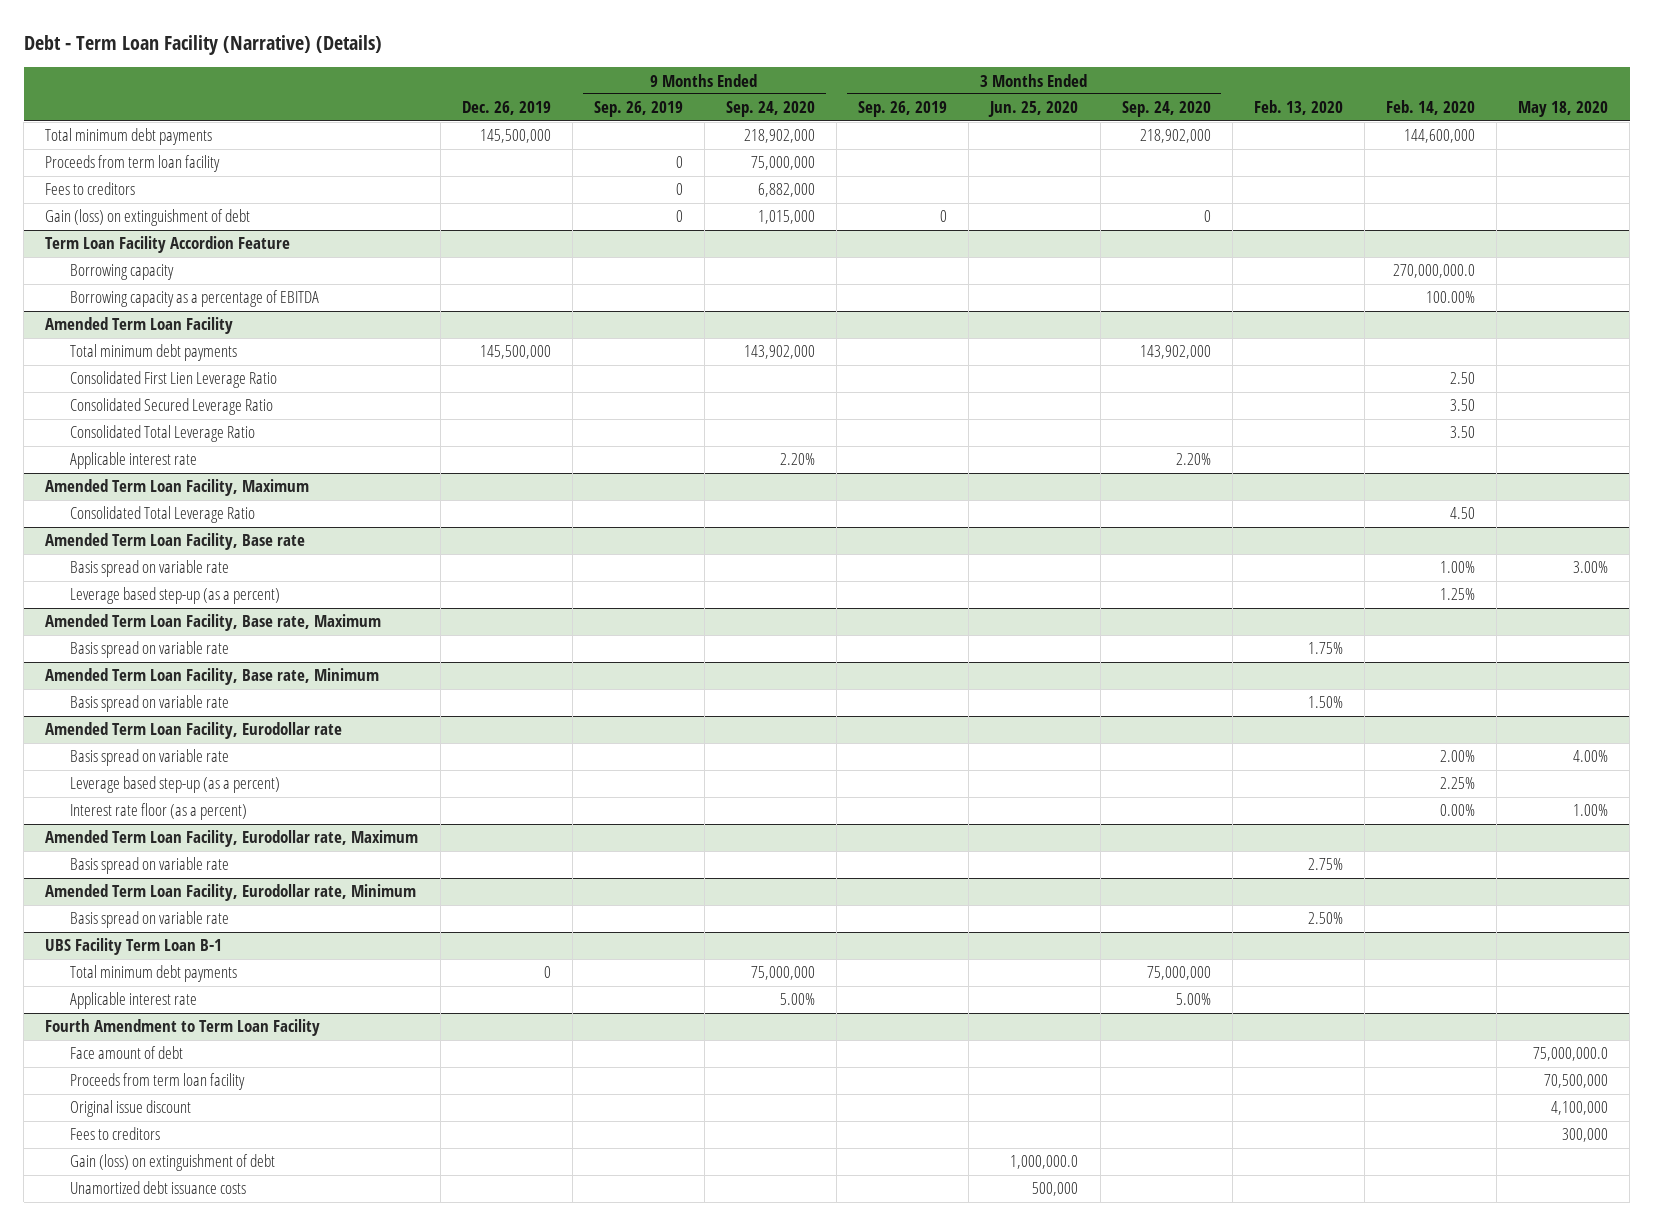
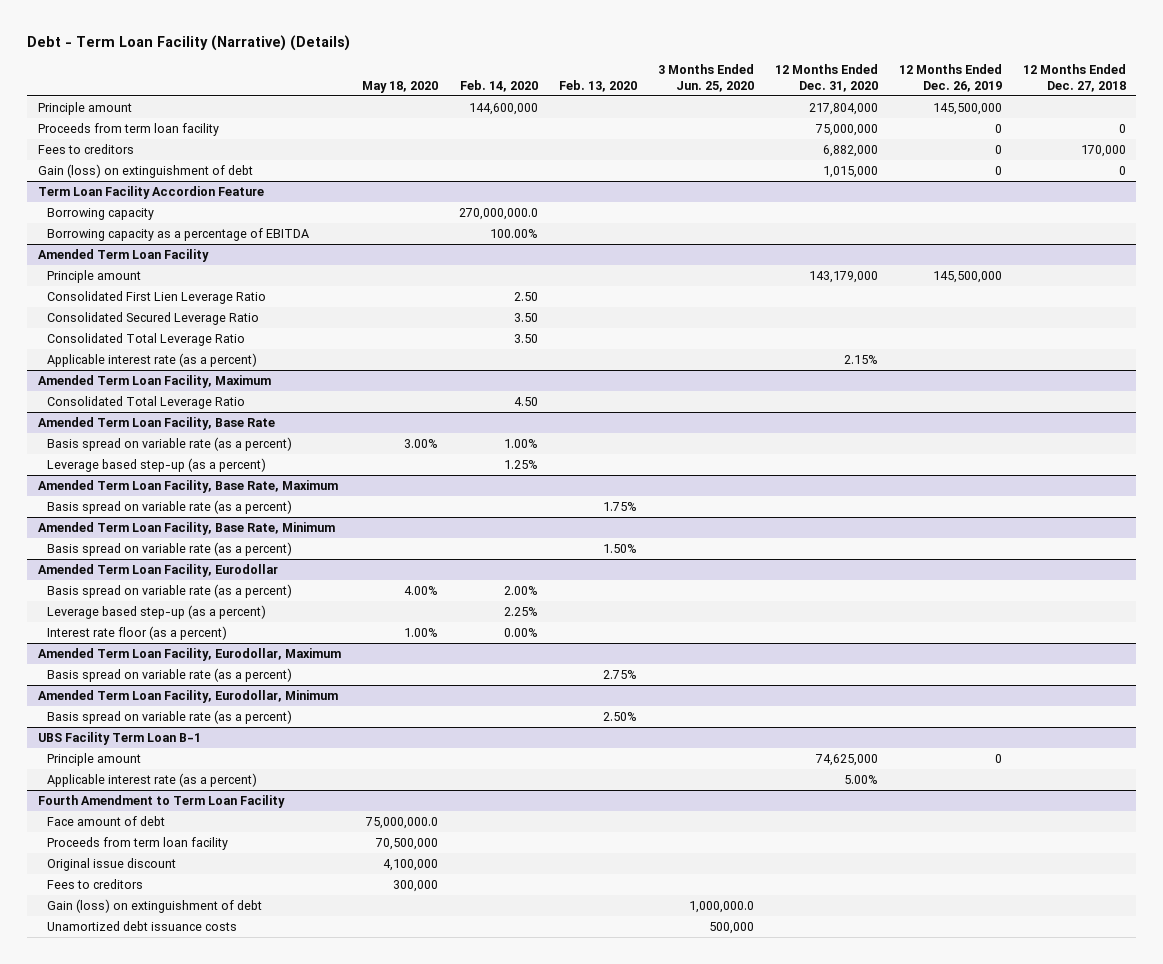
- | Dec. 26, 2019 | 9 Months Ended Sep. 26, 2019 | 9 Months Ended Sep. 24, 2020 | 3 Months Ended Sep. 26, 2019 | 3 Months Ended Jun. 25, 2020 | 3 Months Ended Sep. 24, 2020 | Feb. 13, 2020 | Feb. 14, 2020 | May 18, 2020
+ | May 18, 2020 | Feb. 14, 2020 | Feb. 13, 2020 | 3 Months Ended Jun. 25, 2020 | 12 Months Ended Dec. 31, 2020 | 12 Months Ended Dec. 26, 2019 | 12 Months Ended Dec. 27, 2018
- Total minimum debt payments | 145,500,000 | | 218,902,000 | | | 218,902,000 | | 144,600,000 |
+ Principle amount | | 144,600,000 | | | 217,804,000 | 145,500,000 |
@ Amended Term Loan Facility
- Total minimum debt payments | 145,500,000 | | 143,902,000 | | | 143,902,000 | | |
+ Principle amount | | | | | 143,179,000 | 145,500,000 |
- Applicable interest rate | | | 2.20% | | | 2.20% | | |
+ Applicable interest rate (as a percent) | | | | | 2.15% | |
- Amended Term Loan Facility, Base rate
- Basis spread on variable rate | | | | | | | | 1.00% | 3.00%
+ Amended Term Loan Facility, Base Rate
+ Basis spread on variable rate (as a percent) | 3.00% | 1.00% | | | | |
- Amended Term Loan Facility, Base rate, Maximum
- Basis spread on variable rate | | | | | | | 1.75% | |
- Amended Term Loan Facility, Base rate, Minimum
- Basis spread on variable rate | | | | | | | 1.50% | |
- Amended Term Loan Facility, Eurodollar rate
- Basis spread on variable rate | | | | | | | | 2.00% | 4.00%
+ Amended Term Loan Facility, Base Rate, Maximum
+ Basis spread on variable rate (as a percent) | | | 1.75% | | | |
+ Amended Term Loan Facility, Base Rate, Minimum
+ Basis spread on variable rate (as a percent) | | | 1.50% | | | |
+ Amended Term Loan Facility, Eurodollar
+ Basis spread on variable rate (as a percent) | 4.00% | 2.00% | | | | |
- Amended Term Loan Facility, Eurodollar rate, Maximum
- Basis spread on variable rate | | | | | | | 2.75% | |
- Amended Term Loan Facility, Eurodollar rate, Minimum
- Basis spread on variable rate | | | | | | | 2.50% | |
+ Amended Term Loan Facility, Eurodollar, Maximum
+ Basis spread on variable rate (as a percent) | | | 2.75% | | | |
+ Amended Term Loan Facility, Eurodollar, Minimum
+ Basis spread on variable rate (as a percent) | | | 2.50% | | | |
@ UBS Facility Term Loan B-1
- Total minimum debt payments | 0 | | 75,000,000 | | | 75,000,000 | | |
- Applicable interest rate | | | 5.00% | | | 5.00% | | |
+ Principle amount | | | | | 74,625,000 | 0 |
+ Applicable interest rate (as a percent) | | | | | 5.00% | |

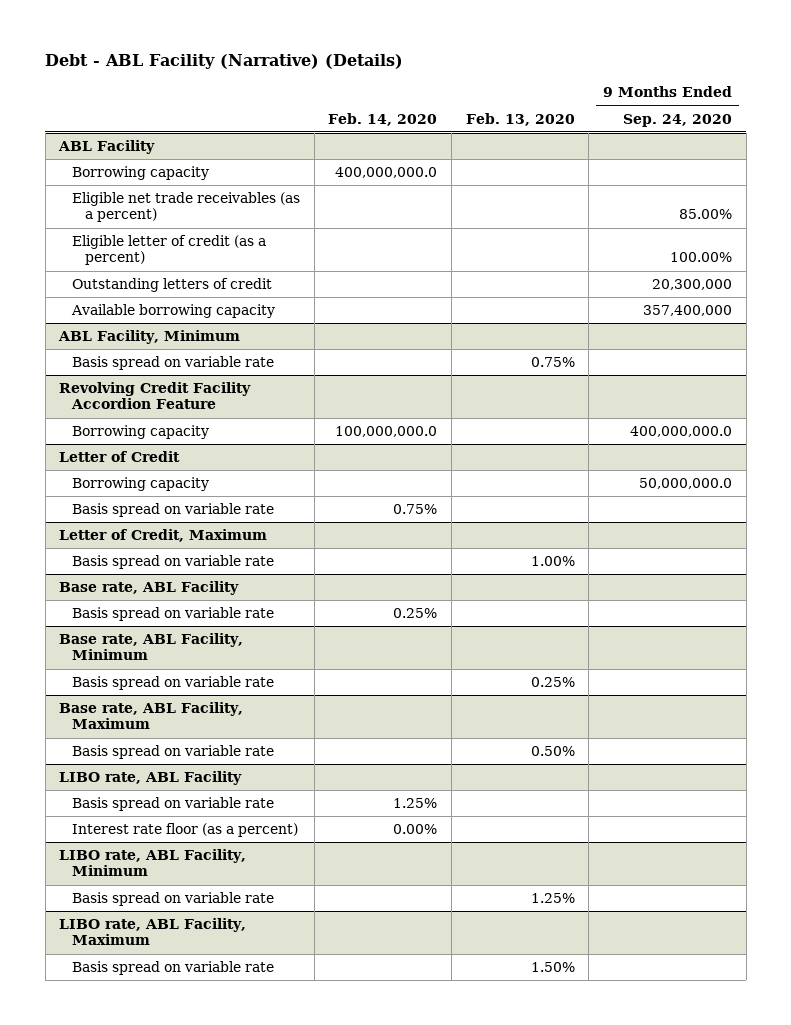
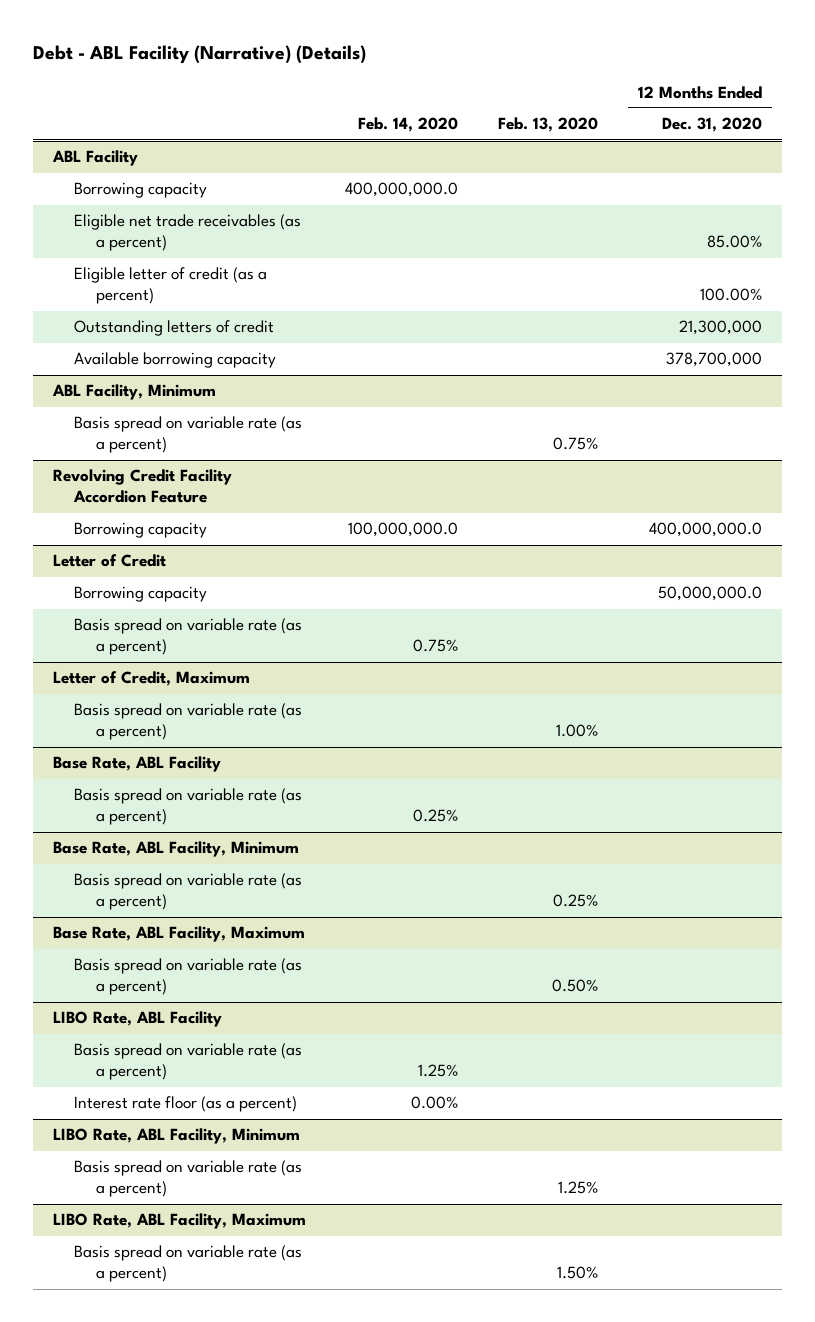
- | Feb. 14, 2020 | Feb. 13, 2020 | 9 Months Ended Sep. 24, 2020
+ | Feb. 14, 2020 | Feb. 13, 2020 | 12 Months Ended Dec. 31, 2020
@ ABL Facility, Minimum
- Basis spread on variable rate | | 0.75% |
+ Basis spread on variable rate (as a percent) | | 0.75% |
@ Letter of Credit
- Basis spread on variable rate | 0.75% | |
+ Basis spread on variable rate (as a percent) | 0.75% | |
@ Letter of Credit, Maximum
- Basis spread on variable rate | | 1.00% |
- Base rate, ABL Facility
- Basis spread on variable rate | 0.25% | |
- Base rate, ABL Facility, Minimum
- Basis spread on variable rate | | 0.25% |
- Base rate, ABL Facility, Maximum
- Basis spread on variable rate | | 0.50% |
- LIBO rate, ABL Facility
- Basis spread on variable rate | 1.25% | |
@ Letter of Credit, Maximum
+ Basis spread on variable rate (as a percent) | | 1.00% |
+ Base Rate, ABL Facility
+ Basis spread on variable rate (as a percent) | 0.25% | |
+ Base Rate, ABL Facility, Minimum
+ Basis spread on variable rate (as a percent) | | 0.25% |
+ Base Rate, ABL Facility, Maximum
+ Basis spread on variable rate (as a percent) | | 0.50% |
+ LIBO Rate, ABL Facility
+ Basis spread on variable rate (as a percent) | 1.25% | |
- LIBO rate, ABL Facility, Minimum
- Basis spread on variable rate | | 1.25% |
- LIBO rate, ABL Facility, Maximum
- Basis spread on variable rate | | 1.50% |
+ LIBO Rate, ABL Facility, Minimum
+ Basis spread on variable rate (as a percent) | | 1.25% |
+ LIBO Rate, ABL Facility, Maximum
+ Basis spread on variable rate (as a percent) | | 1.50% |

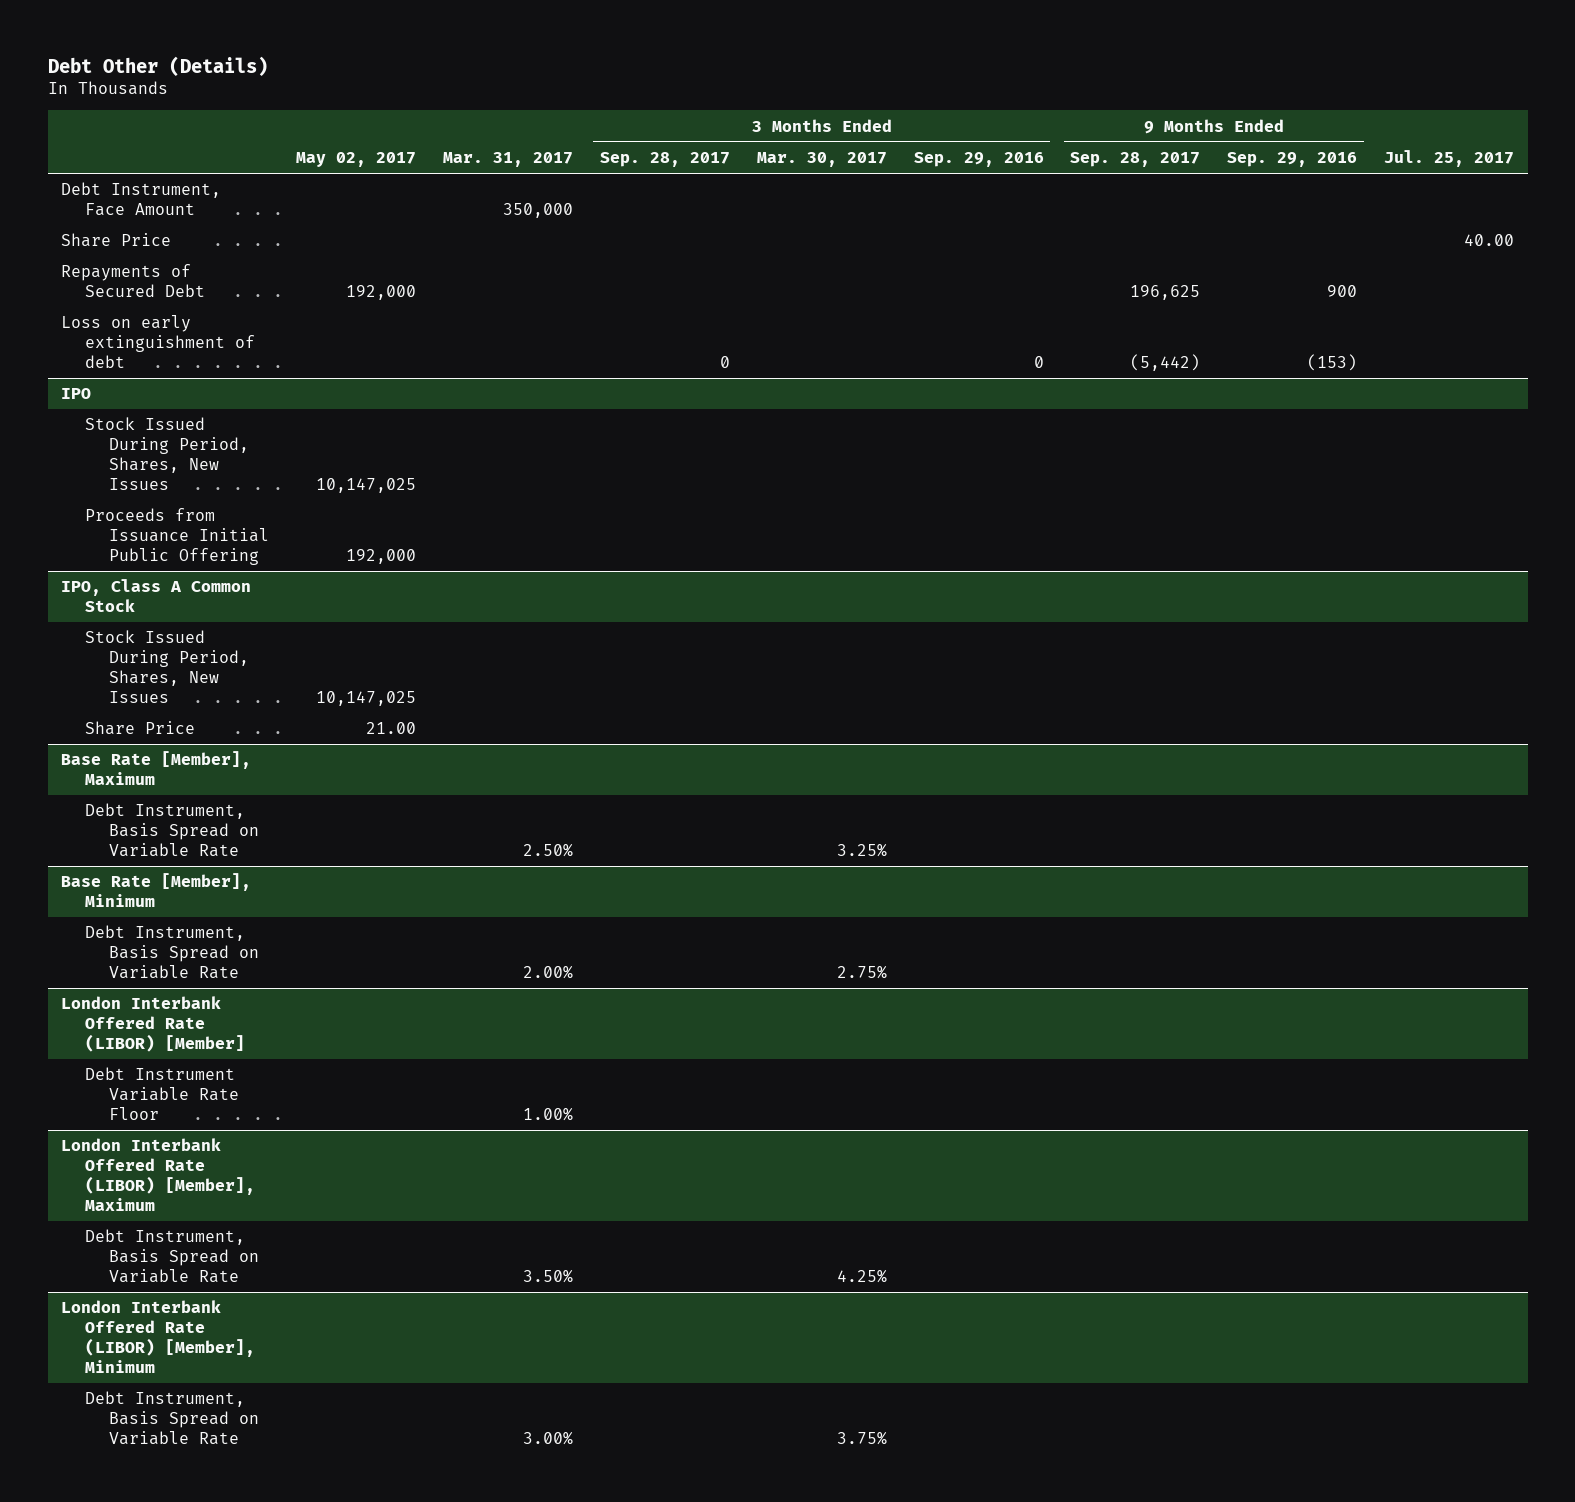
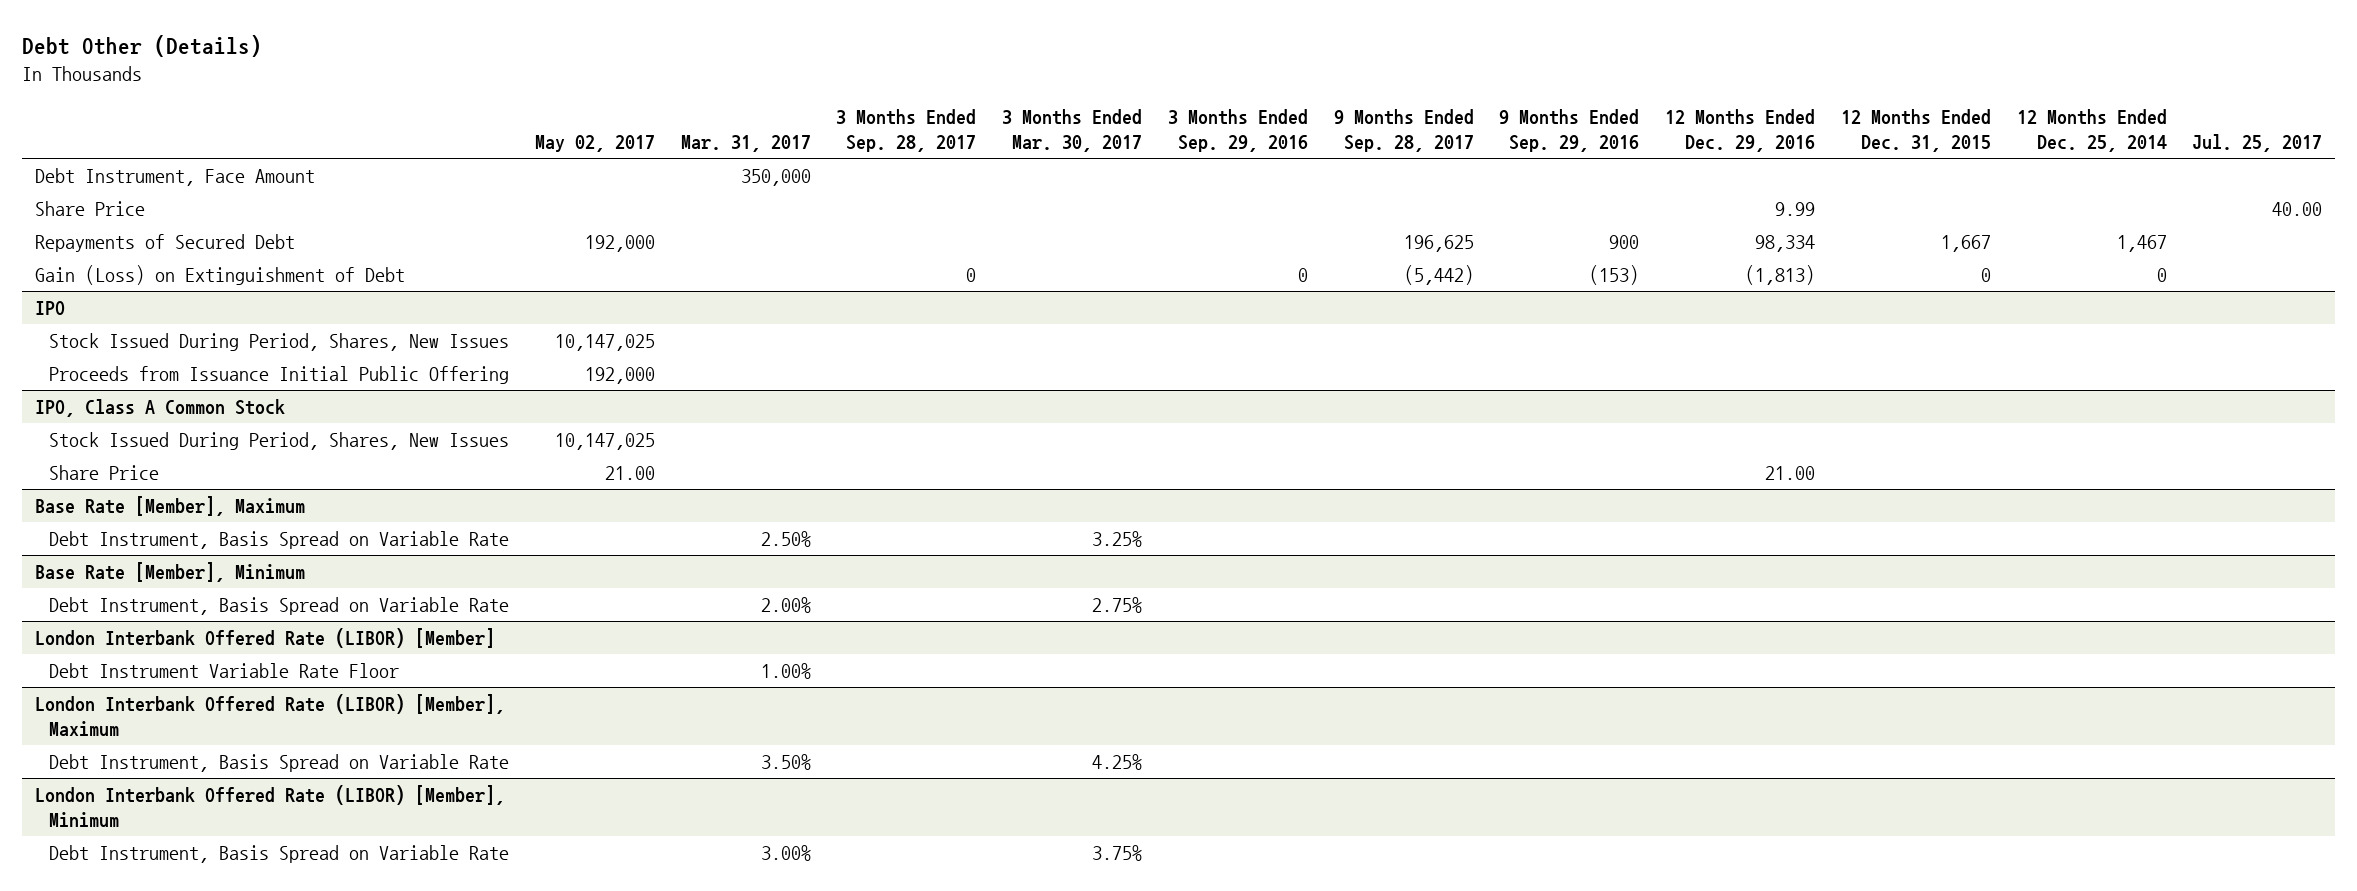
- | May 02, 2017 | Mar. 31, 2017 | 3 Months Ended Sep. 28, 2017 | 3 Months Ended Mar. 30, 2017 | 3 Months Ended Sep. 29, 2016 | 9 Months Ended Sep. 28, 2017 | 9 Months Ended Sep. 29, 2016 | Jul. 25, 2017
+ | May 02, 2017 | Mar. 31, 2017 | 3 Months Ended Sep. 28, 2017 | 3 Months Ended Mar. 30, 2017 | 3 Months Ended Sep. 29, 2016 | 9 Months Ended Sep. 28, 2017 | 9 Months Ended Sep. 29, 2016 | 12 Months Ended Dec. 29, 2016 | 12 Months Ended Dec. 31, 2015 | 12 Months Ended Dec. 25, 2014 | Jul. 25, 2017
- Loss on early extinguishment of debt | | | 0 | | 0 | (5,442) | (153) |
+ Gain (Loss) on Extinguishment of Debt | | | 0 | | 0 | (5,442) | (153) | (1,813) | 0 | 0 |

